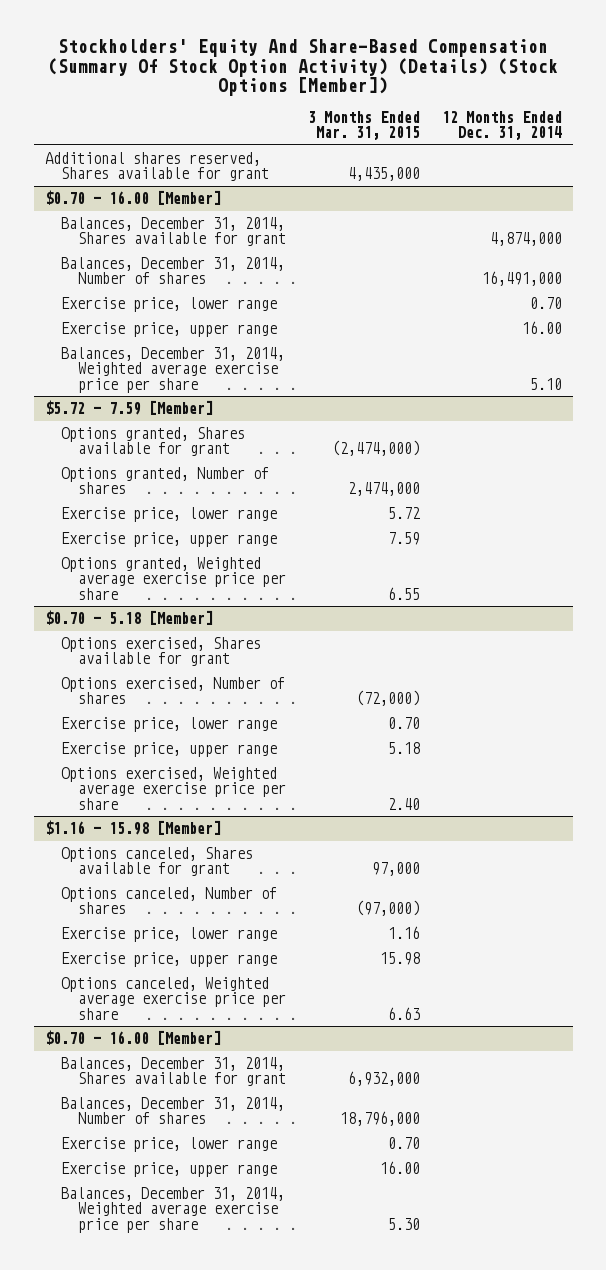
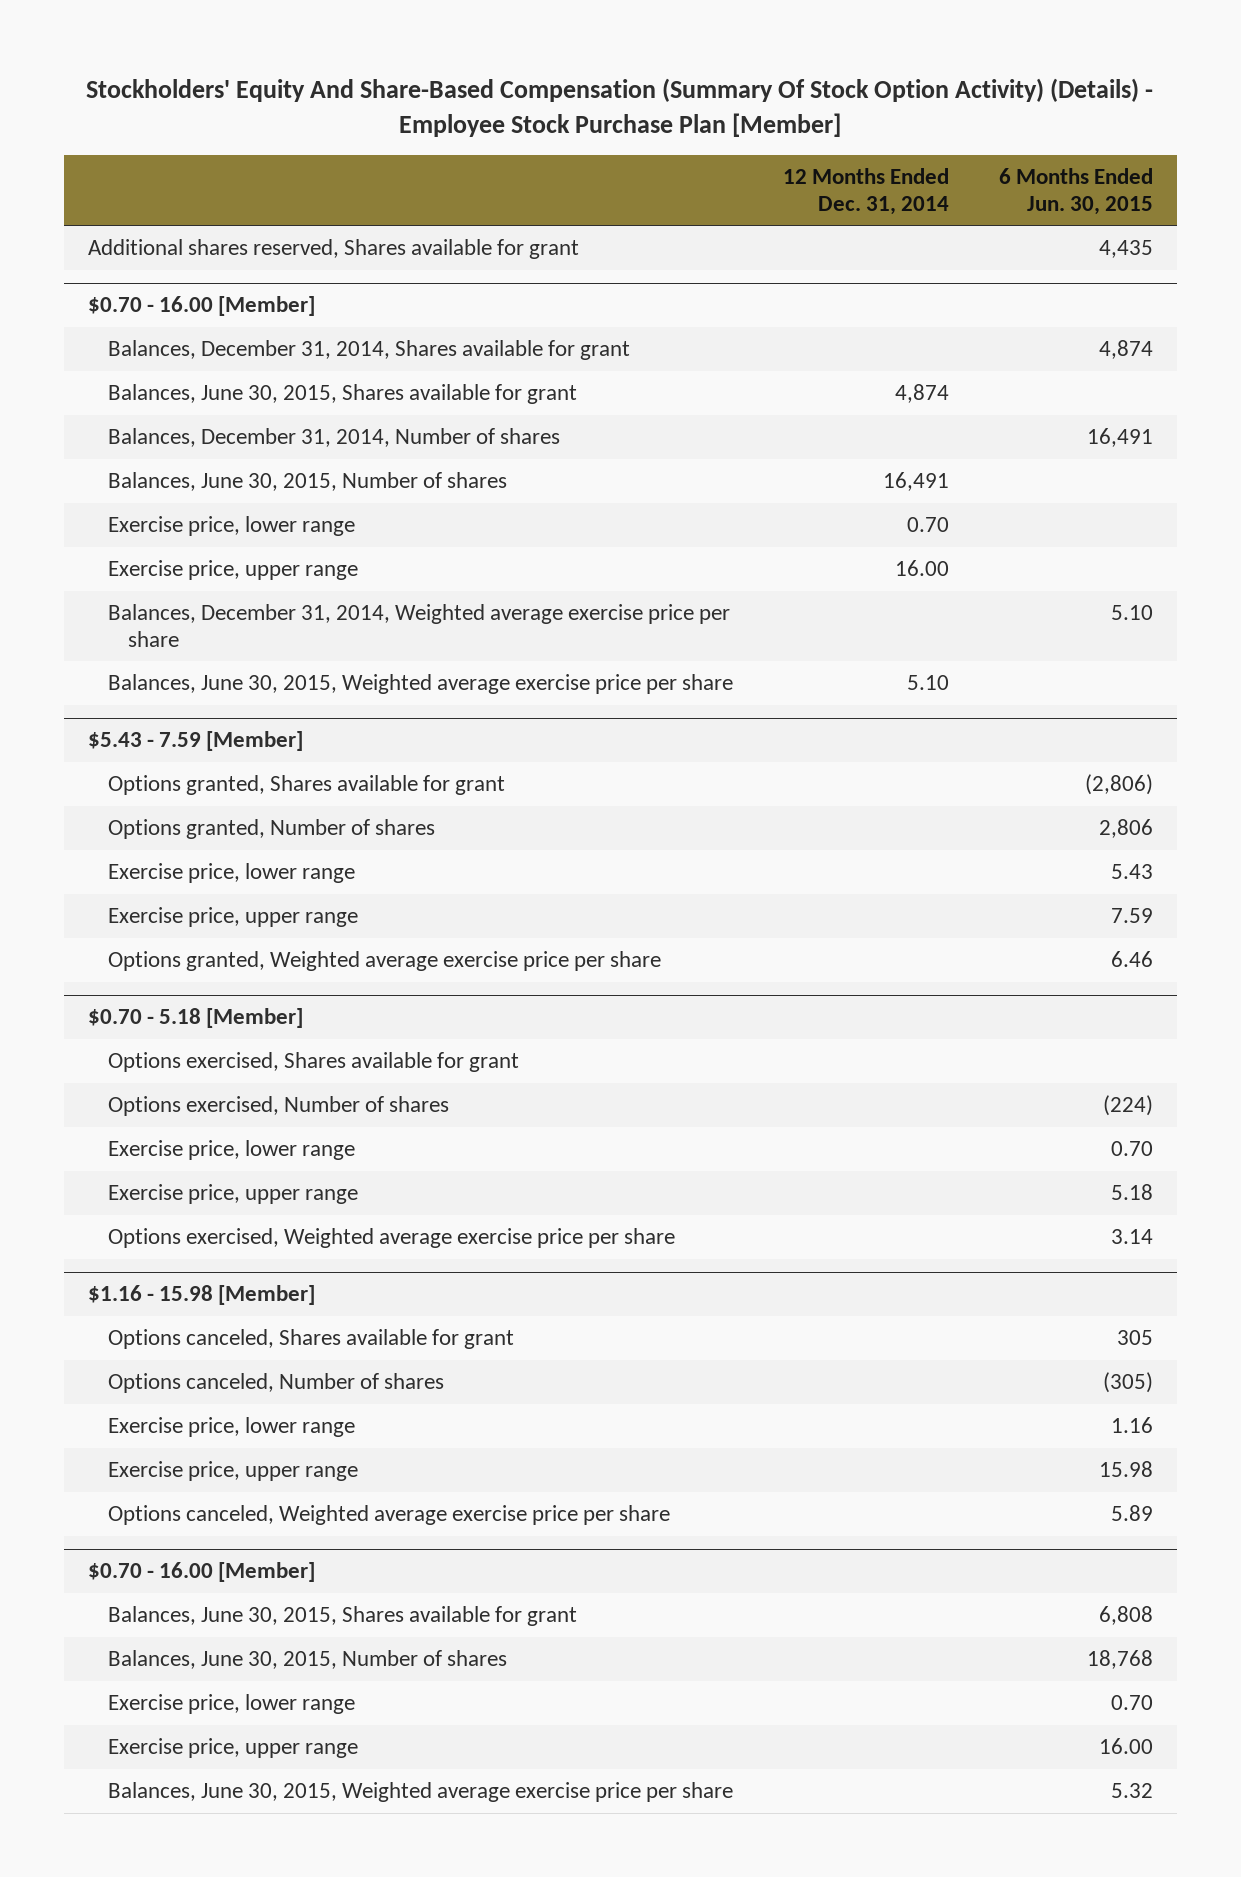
- Stockholders' Equity And Share-Based Compensation (Summary Of Stock Option Activity) (Details) (Stock Options [Member])
+ Stockholders' Equity And Share-Based Compensation (Summary Of Stock Option Activity) (Details) - Employee Stock Purchase Plan [Member]
- | 3 Months Ended Mar. 31, 2015 | 12 Months Ended Dec. 31, 2014
+ | 12 Months Ended Dec. 31, 2014 | 6 Months Ended Jun. 30, 2015
@ $0.70 - 16.00 [Member]
- Balances, December 31, 2014, Shares available for grant | | 4,874,000
- Balances, December 31, 2014, Number of shares | | 16,491,000
moved up: Balances, December 31, 2014, Shares available for grant | | 4,874
+ Balances, June 30, 2015, Shares available for grant | 4,874 |
moved up: Balances, December 31, 2014, Number of shares | | 16,491
+ Balances, June 30, 2015, Number of shares | 16,491 |
- Balances, December 31, 2014, Weighted average exercise price per share | | 5.10
- $5.72 - 7.59 [Member]
@ $0.70 - 16.00 [Member]
moved up: Balances, December 31, 2014, Weighted average exercise price per share | | 5.10
+ Balances, June 30, 2015, Weighted average exercise price per share | 5.10 |
+ $5.43 - 7.59 [Member]
@ $0.70 - 16.00 [Member]
+ Balances, June 30, 2015, Shares available for grant | | 6,808
+ Balances, June 30, 2015, Number of shares | | 18,768
+ Balances, June 30, 2015, Weighted average exercise price per share | | 5.32

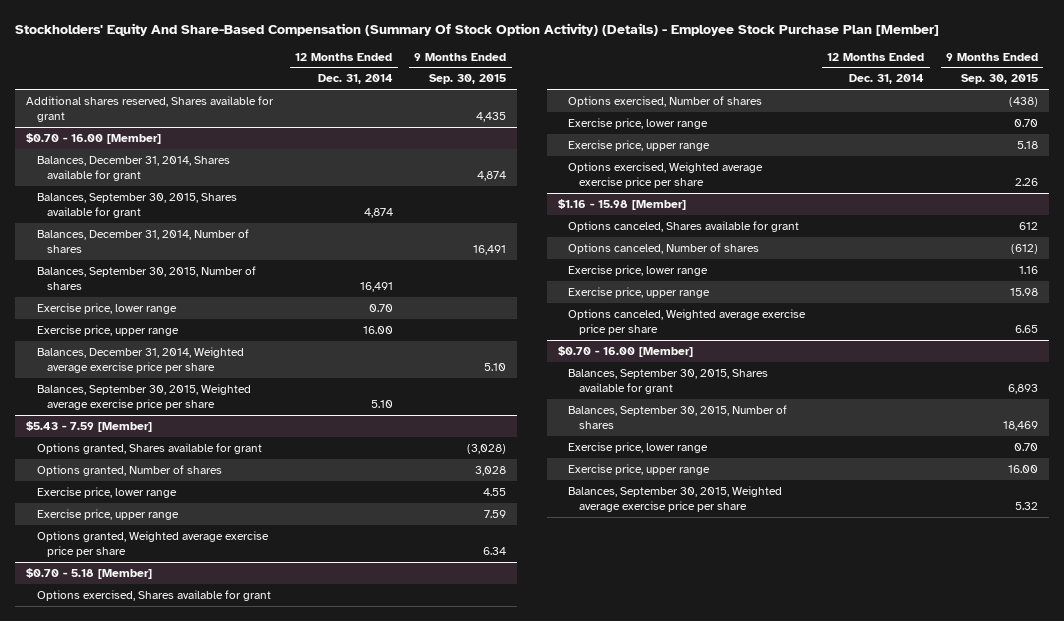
- | 12 Months Ended Dec. 31, 2014 | 6 Months Ended Jun. 30, 2015
+ | 12 Months Ended Dec. 31, 2014 | 9 Months Ended Sep. 30, 2015
@ $0.70 - 16.00 [Member]
- Balances, June 30, 2015, Shares available for grant | 4,874 |
+ Balances, September 30, 2015, Shares available for grant | 4,874 |
- Balances, June 30, 2015, Number of shares | 16,491 |
+ Balances, September 30, 2015, Number of shares | 16,491 |
- Balances, June 30, 2015, Weighted average exercise price per share | 5.10 |
+ Balances, September 30, 2015, Weighted average exercise price per share | 5.10 |
- Balances, June 30, 2015, Shares available for grant | | 6,808
- Balances, June 30, 2015, Number of shares | | 18,768
+ Balances, September 30, 2015, Shares available for grant | | 6,893
+ Balances, September 30, 2015, Number of shares | | 18,469
- Balances, June 30, 2015, Weighted average exercise price per share | | 5.32
+ Balances, September 30, 2015, Weighted average exercise price per share | | 5.32

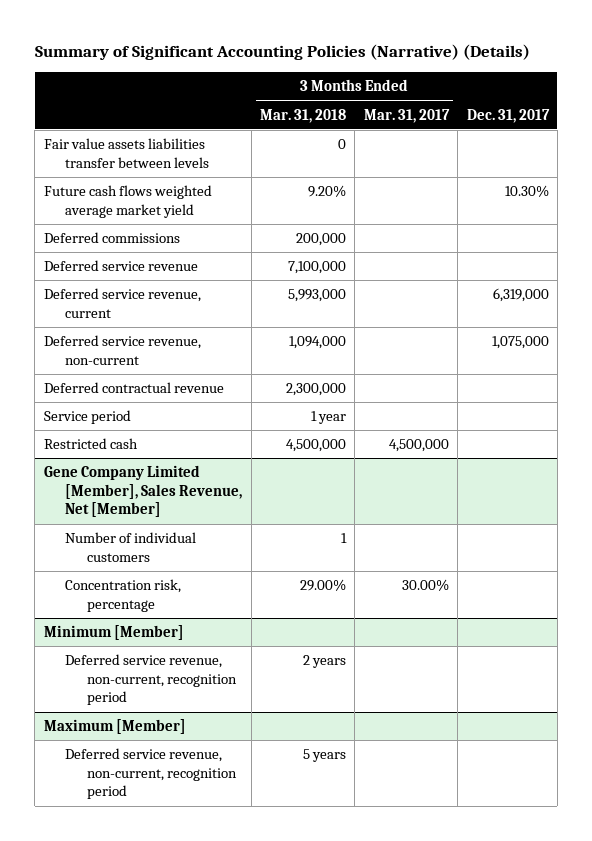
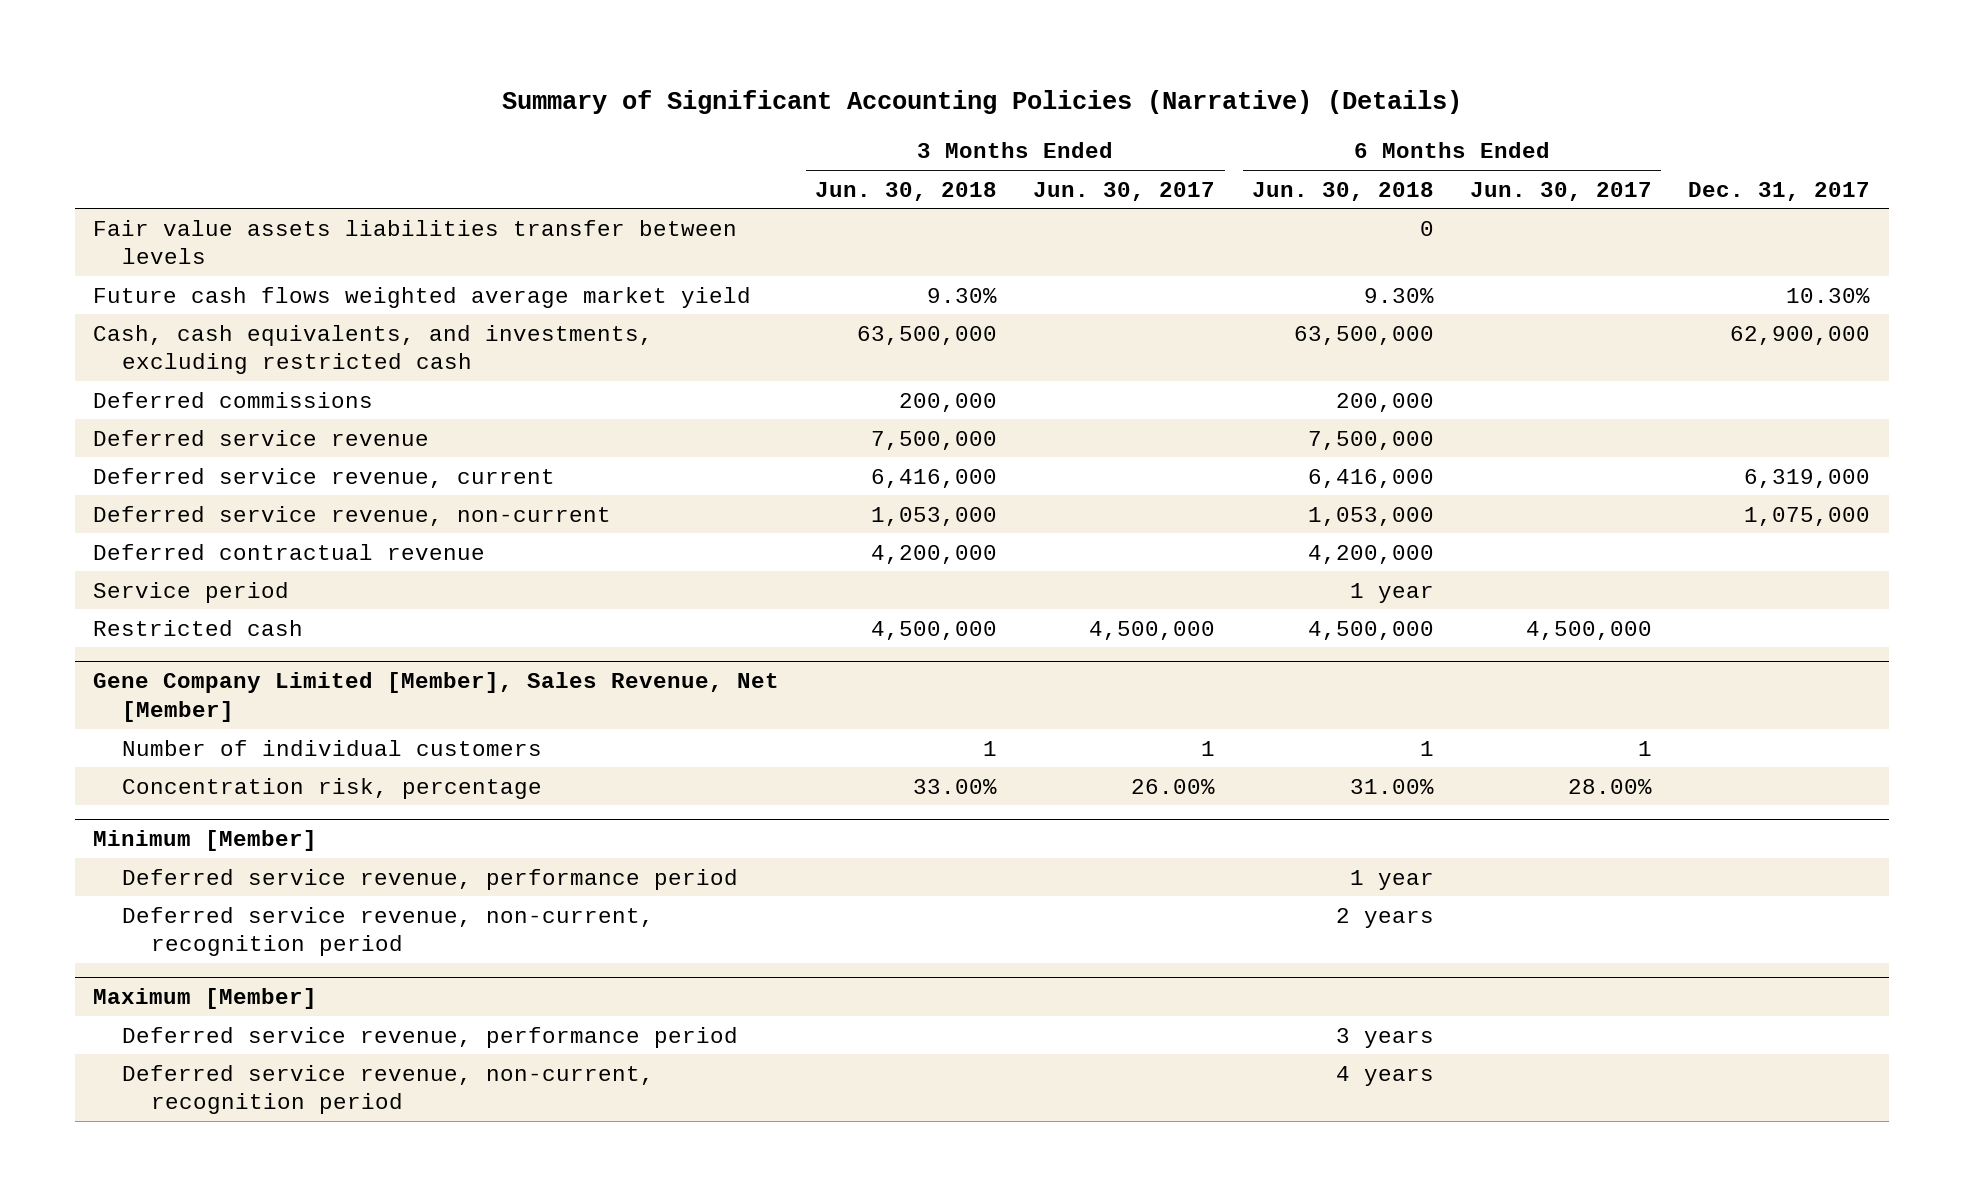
- | 3 Months Ended Mar. 31, 2018 | 3 Months Ended Mar. 31, 2017 | Dec. 31, 2017
+ | 3 Months Ended Jun. 30, 2018 | 3 Months Ended Jun. 30, 2017 | 6 Months Ended Jun. 30, 2018 | 6 Months Ended Jun. 30, 2017 | Dec. 31, 2017
+ Cash, cash equivalents, and investments, excluding restricted cash | 63,500,000 | | 63,500,000 | | 62,900,000
@ Minimum [Member]
+ Deferred service revenue, performance period | | | 1 year | |
@ Maximum [Member]
+ Deferred service revenue, performance period | | | 3 years | |

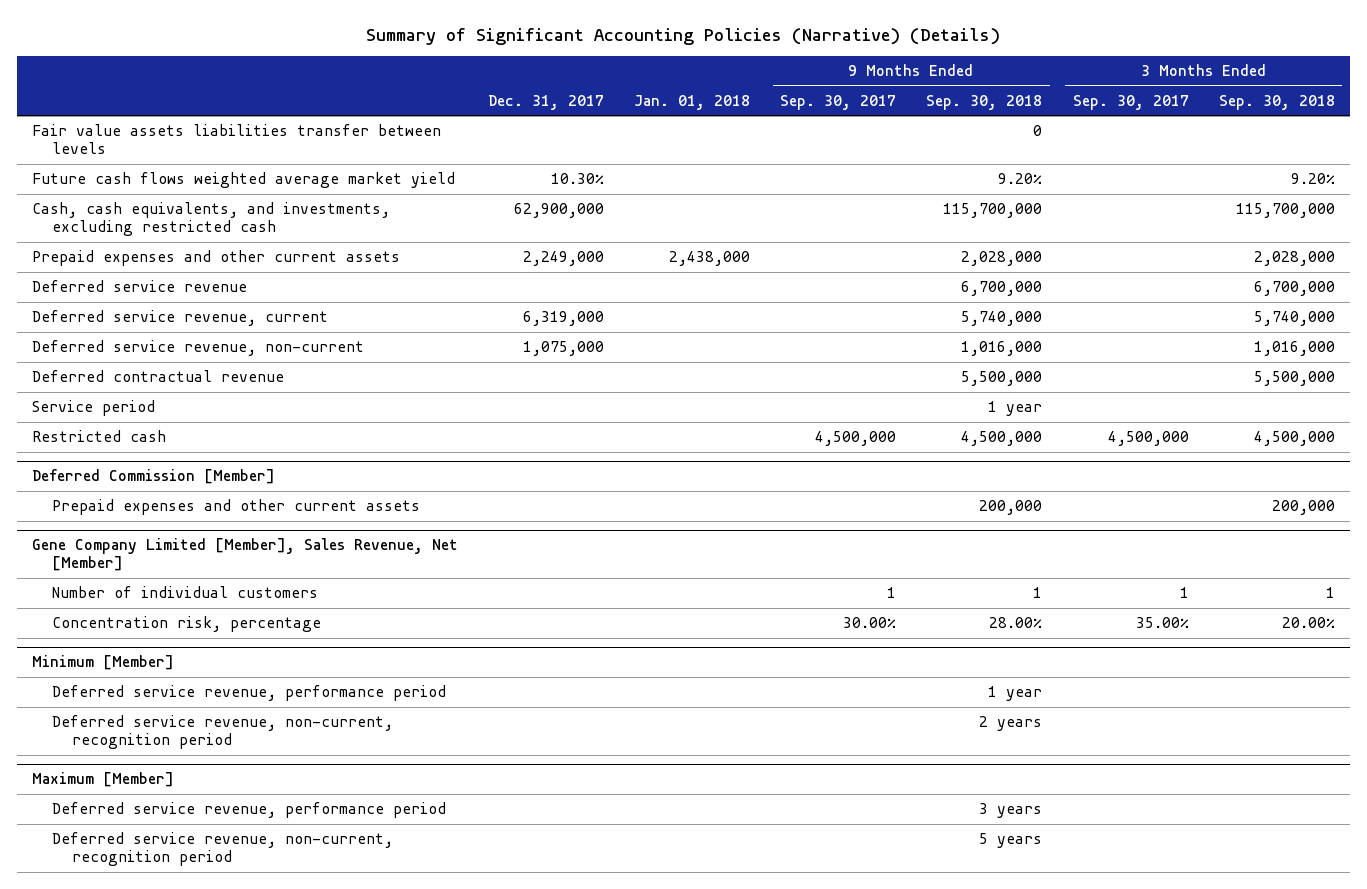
- | 3 Months Ended Jun. 30, 2018 | 3 Months Ended Jun. 30, 2017 | 6 Months Ended Jun. 30, 2018 | 6 Months Ended Jun. 30, 2017 | Dec. 31, 2017
+ | Dec. 31, 2017 | Jan. 01, 2018 | 9 Months Ended Sep. 30, 2017 | 9 Months Ended Sep. 30, 2018 | 3 Months Ended Sep. 30, 2017 | 3 Months Ended Sep. 30, 2018
- Deferred commissions | 200,000 | | 200,000 | |
+ Prepaid expenses and other current assets | 2,249,000 | 2,438,000 | | 2,028,000 | | 2,028,000
+ Deferred Commission [Member]
+ Prepaid expenses and other current assets | | | | 200,000 | | 200,000

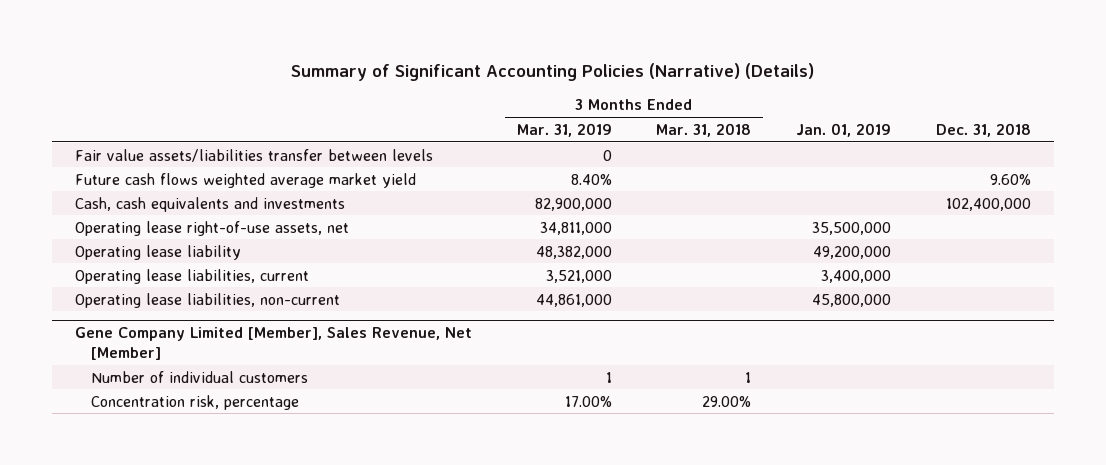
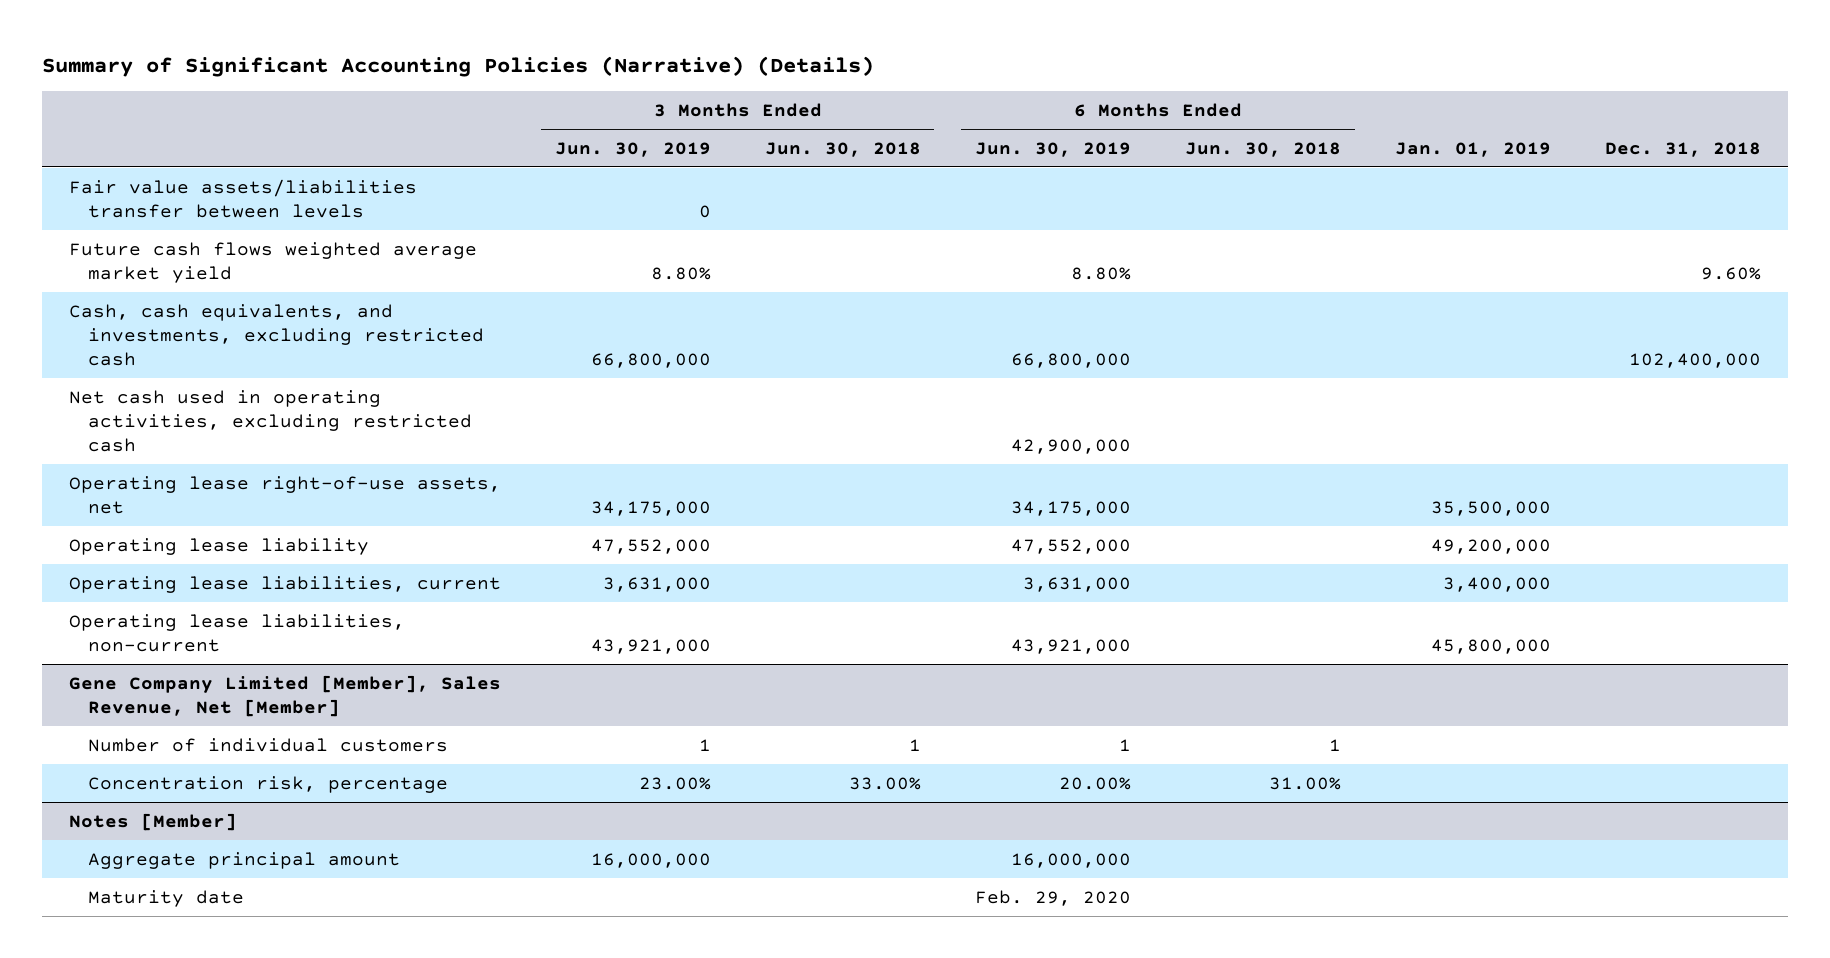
- | 3 Months Ended Mar. 31, 2019 | 3 Months Ended Mar. 31, 2018 | Jan. 01, 2019 | Dec. 31, 2018
+ | 3 Months Ended Jun. 30, 2019 | 3 Months Ended Jun. 30, 2018 | 6 Months Ended Jun. 30, 2019 | 6 Months Ended Jun. 30, 2018 | Jan. 01, 2019 | Dec. 31, 2018
- Cash, cash equivalents and investments | 82,900,000 | | | 102,400,000
+ Cash, cash equivalents, and investments, excluding restricted cash | 66,800,000 | | 66,800,000 | | | 102,400,000
+ Net cash used in operating activities, excluding restricted cash | | | 42,900,000 | | |
+ Notes [Member]
+ Aggregate principal amount | 16,000,000 | | 16,000,000 | | |
+ Maturity date | | | Feb. 29, 2020 | | |

